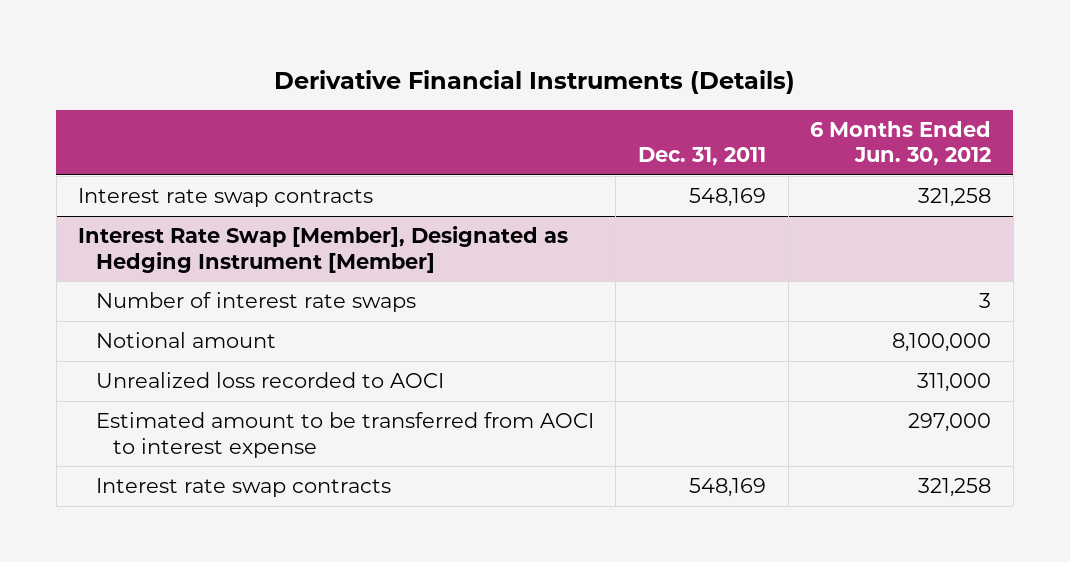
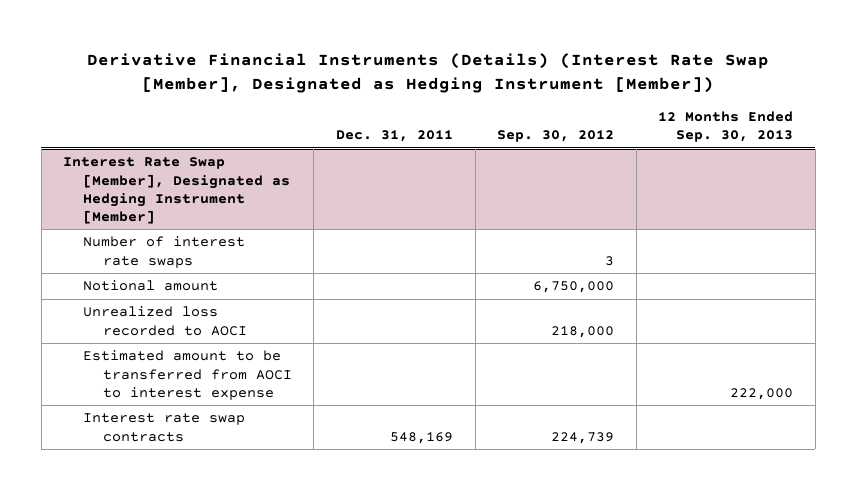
- Derivative Financial Instruments (Details)
+ Derivative Financial Instruments (Details) (Interest Rate Swap [Member], Designated as Hedging Instrument [Member])
- | Dec. 31, 2011 | 6 Months Ended Jun. 30, 2012
+ | Dec. 31, 2011 | Sep. 30, 2012 | 12 Months Ended Sep. 30, 2013
- Interest rate swap contracts | 548,169 | 321,258

